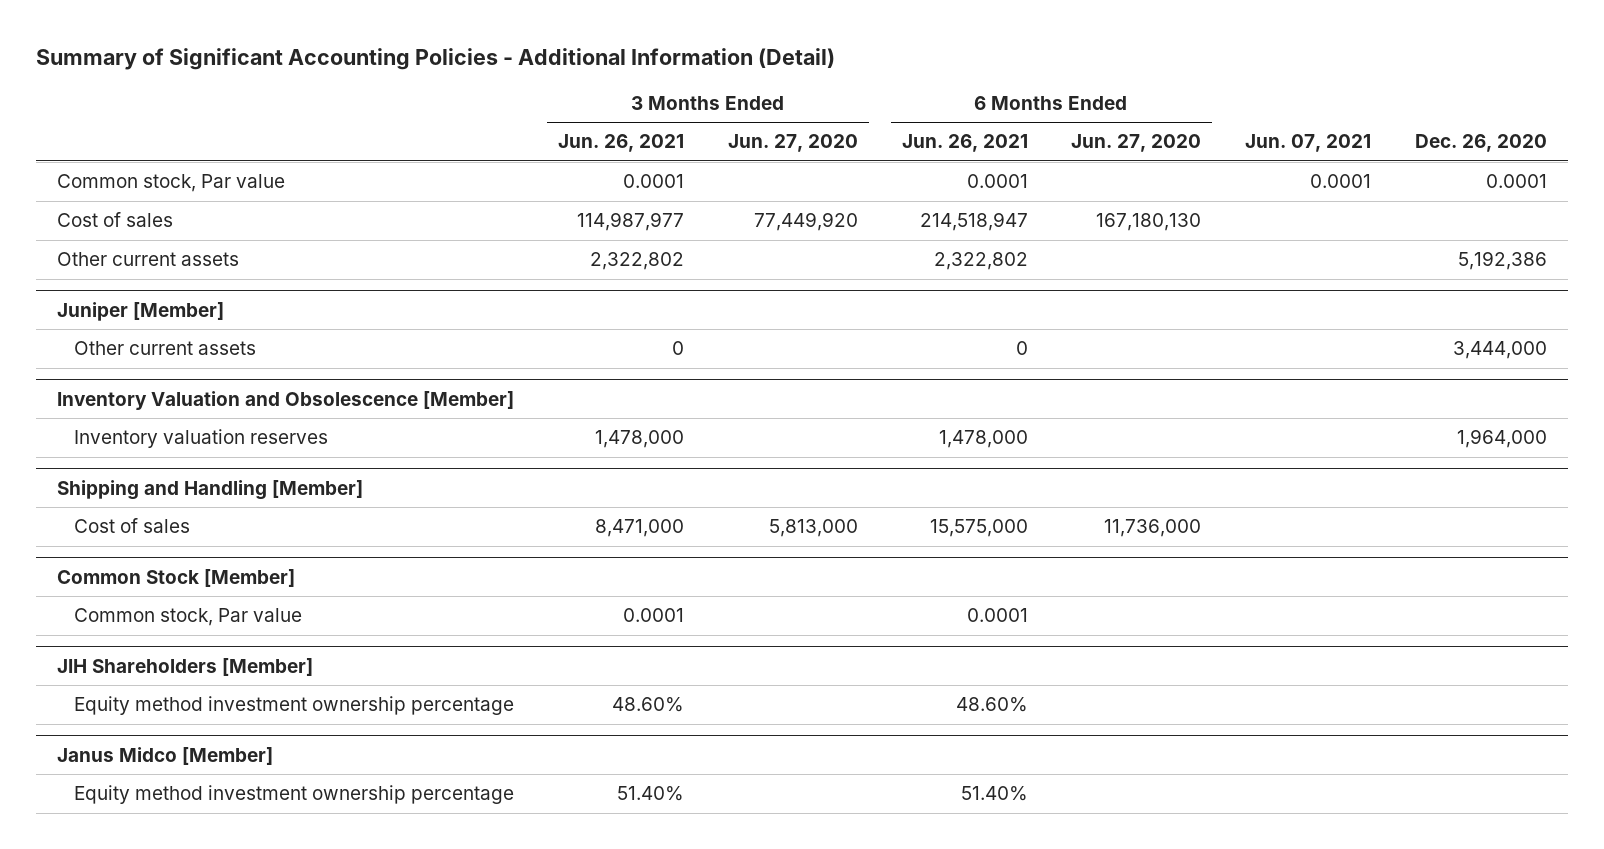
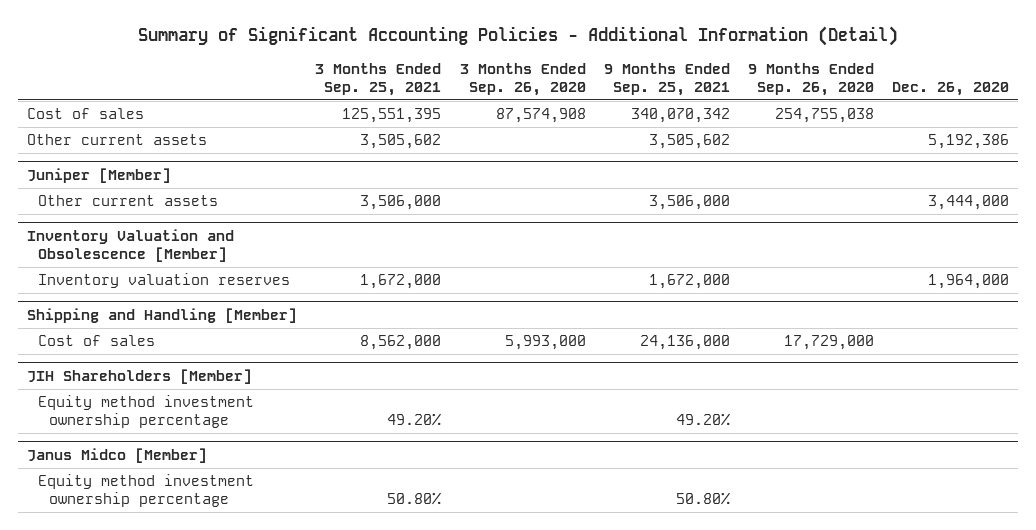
- | 3 Months Ended Jun. 26, 2021 | 3 Months Ended Jun. 27, 2020 | 6 Months Ended Jun. 26, 2021 | 6 Months Ended Jun. 27, 2020 | Jun. 07, 2021 | Dec. 26, 2020
+ | 3 Months Ended Sep. 25, 2021 | 3 Months Ended Sep. 26, 2020 | 9 Months Ended Sep. 25, 2021 | 9 Months Ended Sep. 26, 2020 | Dec. 26, 2020
- Common stock, Par value | 0.0001 | | 0.0001 | | 0.0001 | 0.0001
- Common Stock [Member]
- Common stock, Par value | 0.0001 | | 0.0001 | | |

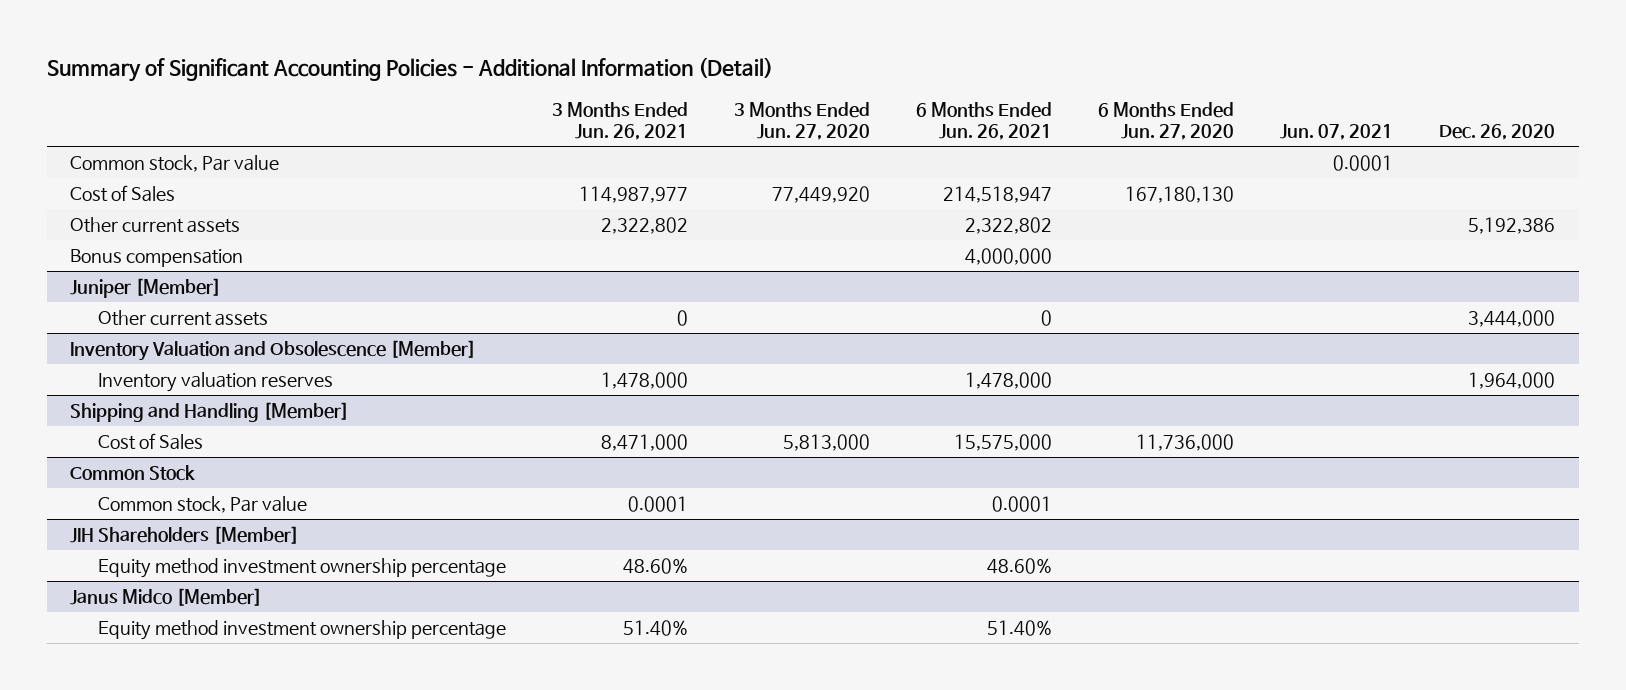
- | 3 Months Ended Sep. 25, 2021 | 3 Months Ended Sep. 26, 2020 | 9 Months Ended Sep. 25, 2021 | 9 Months Ended Sep. 26, 2020 | Dec. 26, 2020
+ | 3 Months Ended Jun. 26, 2021 | 3 Months Ended Jun. 27, 2020 | 6 Months Ended Jun. 26, 2021 | 6 Months Ended Jun. 27, 2020 | Jun. 07, 2021 | Dec. 26, 2020
- Cost of sales | 125,551,395 | 87,574,908 | 340,070,342 | 254,755,038 |
+ Common stock, Par value | | | | | 0.0001 |
+ Cost of Sales | 114,987,977 | 77,449,920 | 214,518,947 | 167,180,130 | |
+ Bonus compensation | | | 4,000,000 | | |
@ Shipping and Handling [Member]
- Cost of sales | 8,562,000 | 5,993,000 | 24,136,000 | 17,729,000 |
+ Cost of Sales | 8,471,000 | 5,813,000 | 15,575,000 | 11,736,000 | |
+ Common Stock
+ Common stock, Par value | 0.0001 | | 0.0001 | | |

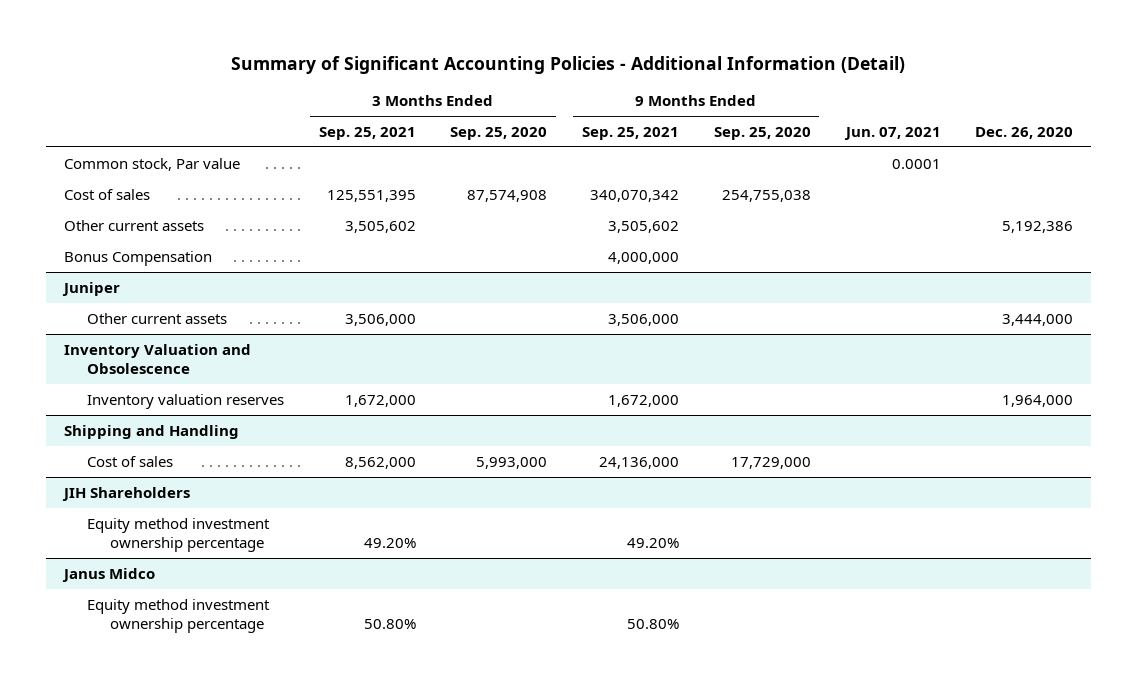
- | 3 Months Ended Jun. 26, 2021 | 3 Months Ended Jun. 27, 2020 | 6 Months Ended Jun. 26, 2021 | 6 Months Ended Jun. 27, 2020 | Jun. 07, 2021 | Dec. 26, 2020
+ | 3 Months Ended Sep. 25, 2021 | 3 Months Ended Sep. 25, 2020 | 9 Months Ended Sep. 25, 2021 | 9 Months Ended Sep. 25, 2020 | Jun. 07, 2021 | Dec. 26, 2020
- Cost of Sales | 114,987,977 | 77,449,920 | 214,518,947 | 167,180,130 | |
+ Cost of sales | 125,551,395 | 87,574,908 | 340,070,342 | 254,755,038 | |
- Bonus compensation | | | 4,000,000 | | |
- Juniper [Member]
+ Bonus Compensation | | | 4,000,000 | | |
+ Juniper
- Inventory Valuation and Obsolescence [Member]
+ Inventory Valuation and Obsolescence
- Shipping and Handling [Member]
- Cost of Sales | 8,471,000 | 5,813,000 | 15,575,000 | 11,736,000 | |
- Common Stock
- Common stock, Par value | 0.0001 | | 0.0001 | | |
- JIH Shareholders [Member]
+ Shipping and Handling
+ Cost of sales | 8,562,000 | 5,993,000 | 24,136,000 | 17,729,000 | |
+ JIH Shareholders
- Janus Midco [Member]
+ Janus Midco

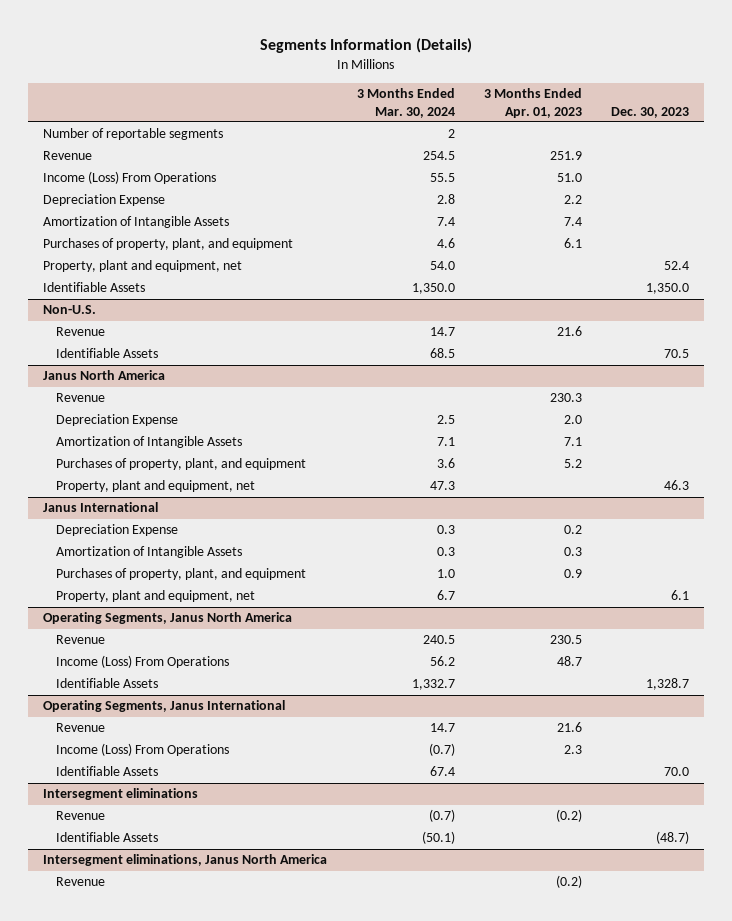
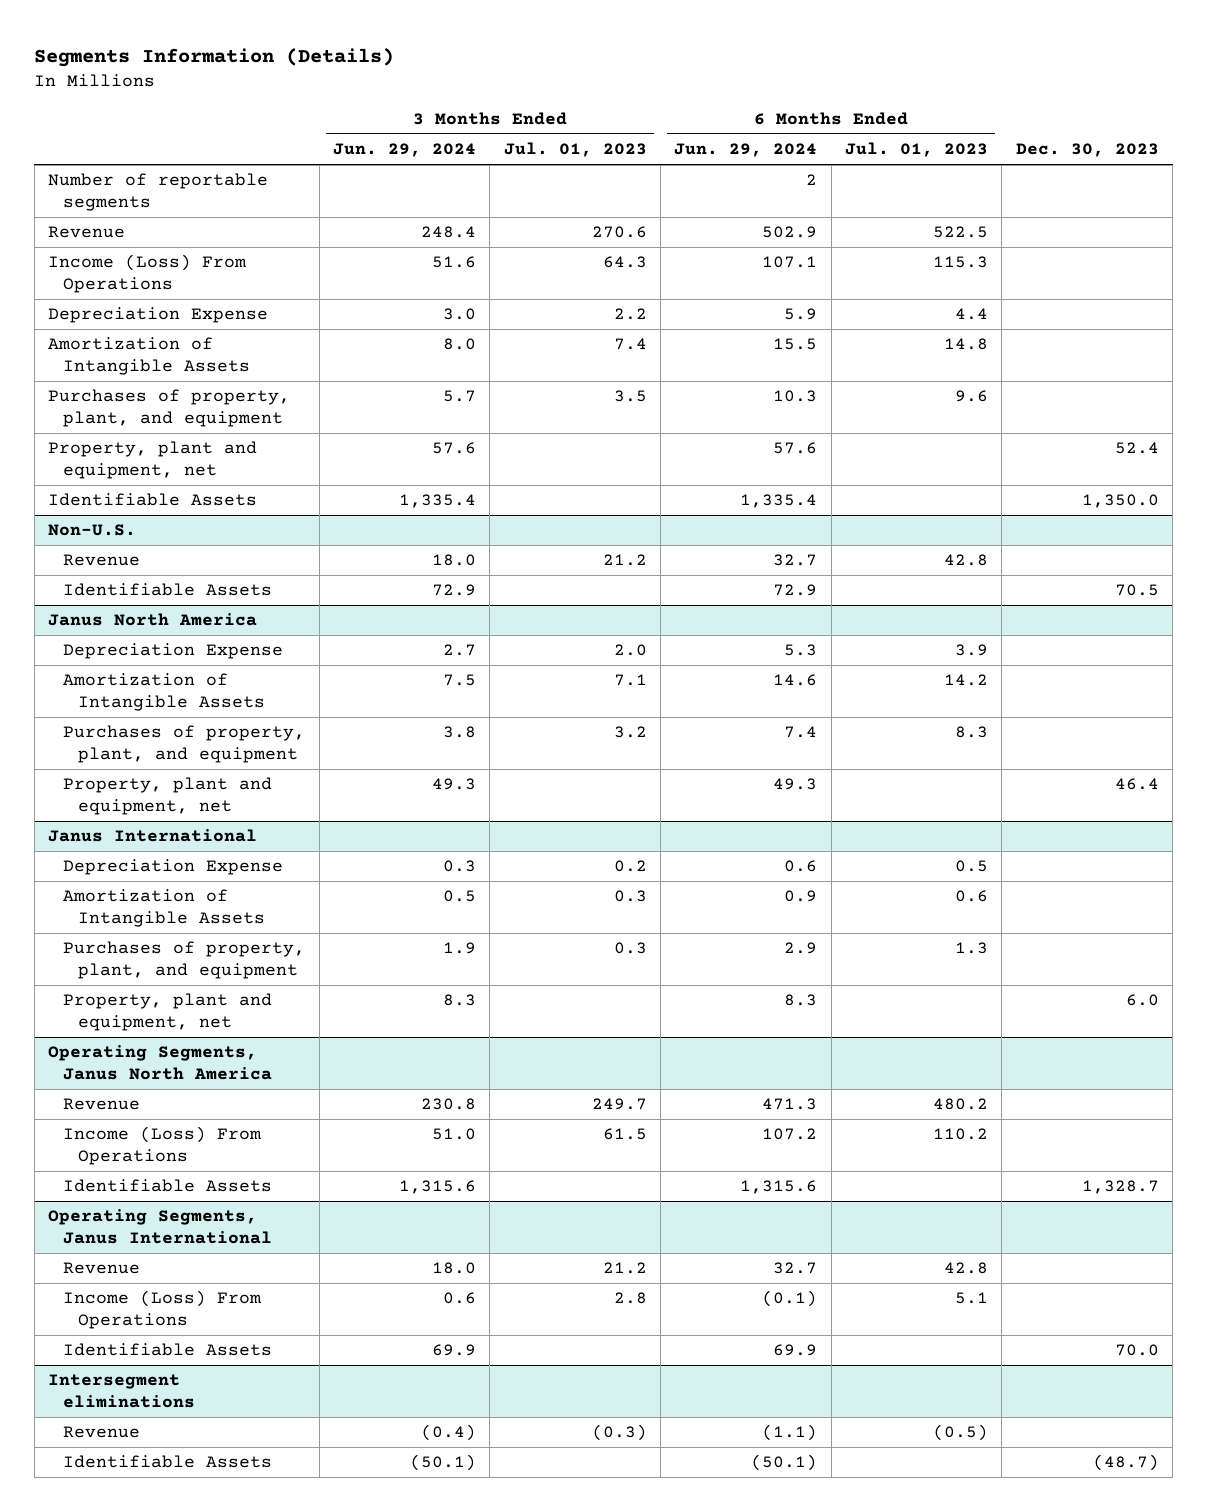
- | 3 Months Ended Mar. 30, 2024 | 3 Months Ended Apr. 01, 2023 | Dec. 30, 2023
+ | 3 Months Ended Jun. 29, 2024 | 3 Months Ended Jul. 01, 2023 | 6 Months Ended Jun. 29, 2024 | 6 Months Ended Jul. 01, 2023 | Dec. 30, 2023
@ Janus North America
- Revenue | | 230.3 |
- Property, plant and equipment, net | 47.3 | | 46.3
+ Property, plant and equipment, net | 49.3 | | 49.3 | | 46.4
@ Janus International
- Property, plant and equipment, net | 6.7 | | 6.1
+ Property, plant and equipment, net | 8.3 | | 8.3 | | 6.0
- Intersegment eliminations, Janus North America
- Revenue | | (0.2) |

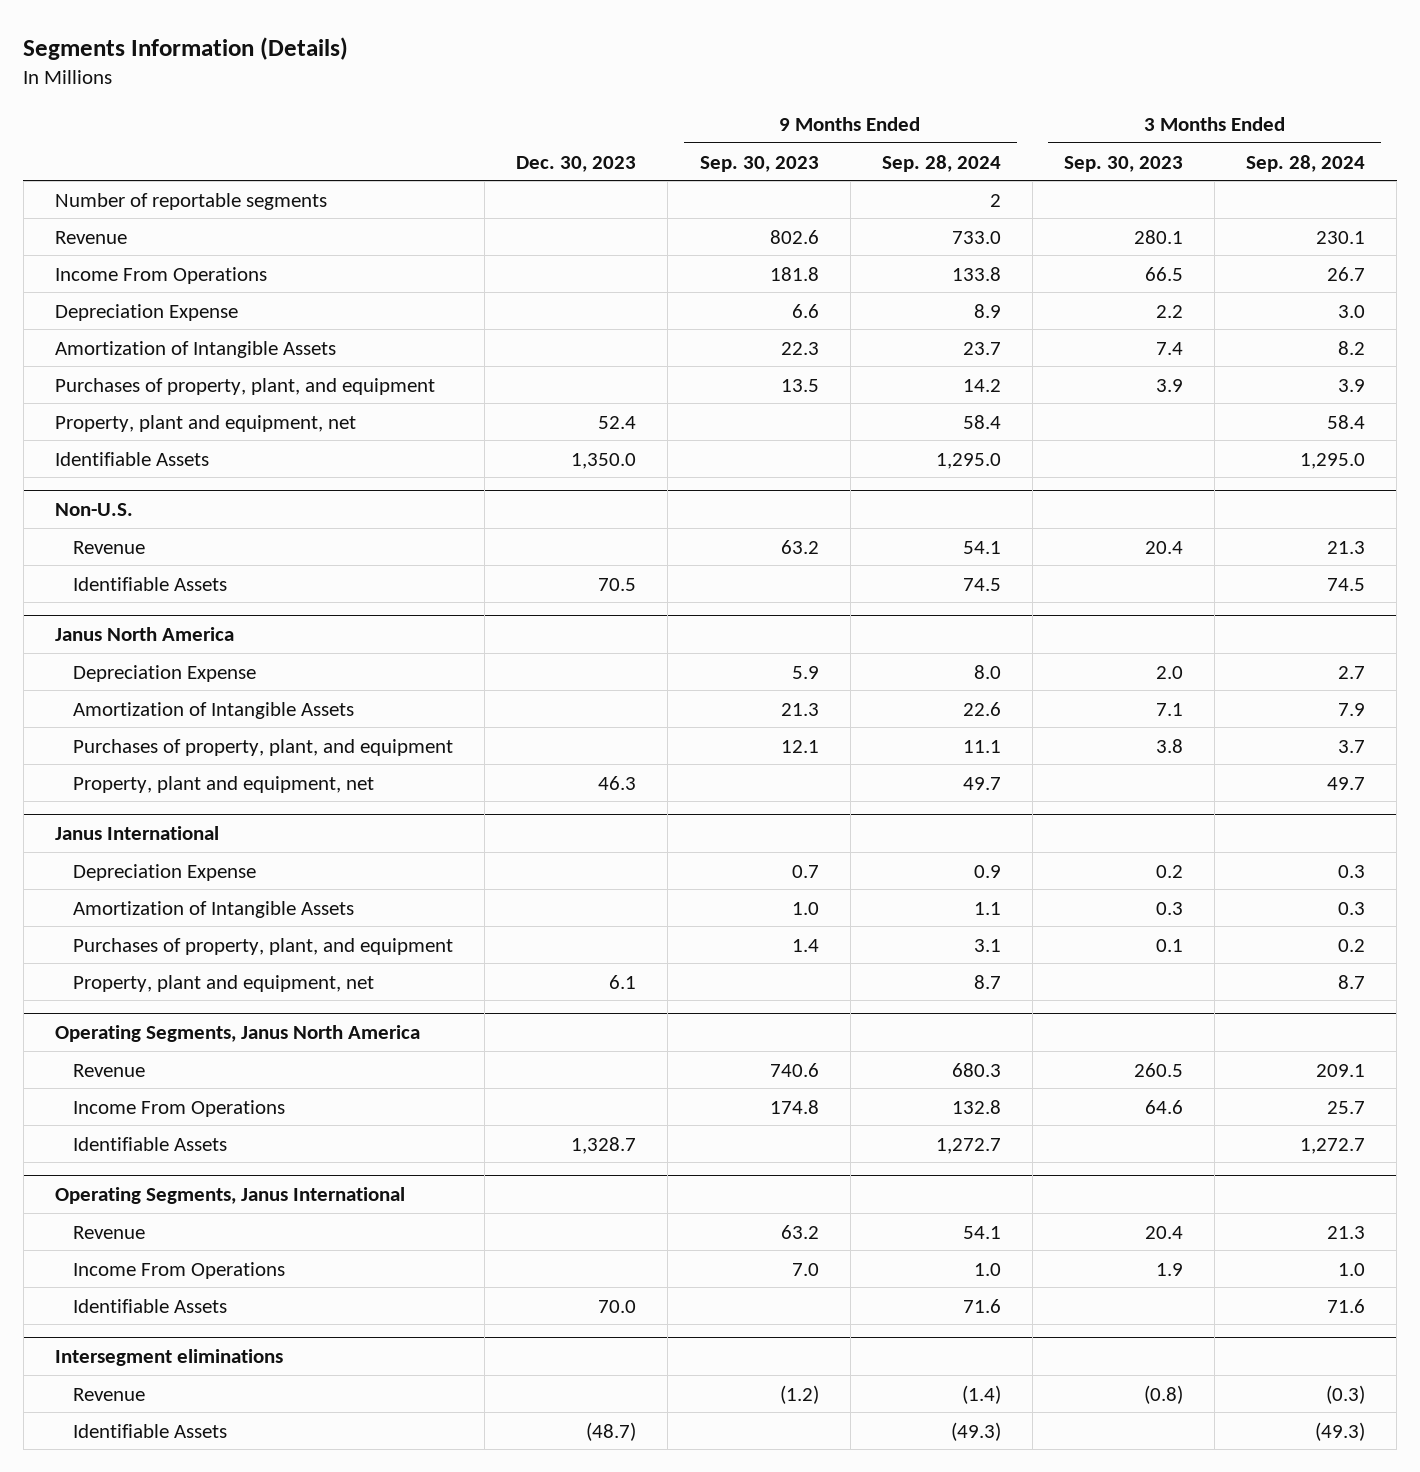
- | 3 Months Ended Jun. 29, 2024 | 3 Months Ended Jul. 01, 2023 | 6 Months Ended Jun. 29, 2024 | 6 Months Ended Jul. 01, 2023 | Dec. 30, 2023
+ | Dec. 30, 2023 | 9 Months Ended Sep. 30, 2023 | 9 Months Ended Sep. 28, 2024 | 3 Months Ended Sep. 30, 2023 | 3 Months Ended Sep. 28, 2024
- Income (Loss) From Operations | 51.6 | 64.3 | 107.1 | 115.3 |
+ Income From Operations | | 181.8 | 133.8 | 66.5 | 26.7
@ Janus North America
- Property, plant and equipment, net | 49.3 | | 49.3 | | 46.4
+ Property, plant and equipment, net | 46.3 | | 49.7 | | 49.7
@ Janus International
- Property, plant and equipment, net | 8.3 | | 8.3 | | 6.0
+ Property, plant and equipment, net | 6.1 | | 8.7 | | 8.7
@ Operating Segments, Janus North America
- Income (Loss) From Operations | 51.0 | 61.5 | 107.2 | 110.2 |
+ Income From Operations | | 174.8 | 132.8 | 64.6 | 25.7
@ Operating Segments, Janus International
- Income (Loss) From Operations | 0.6 | 2.8 | (0.1) | 5.1 |
+ Income From Operations | | 7.0 | 1.0 | 1.9 | 1.0

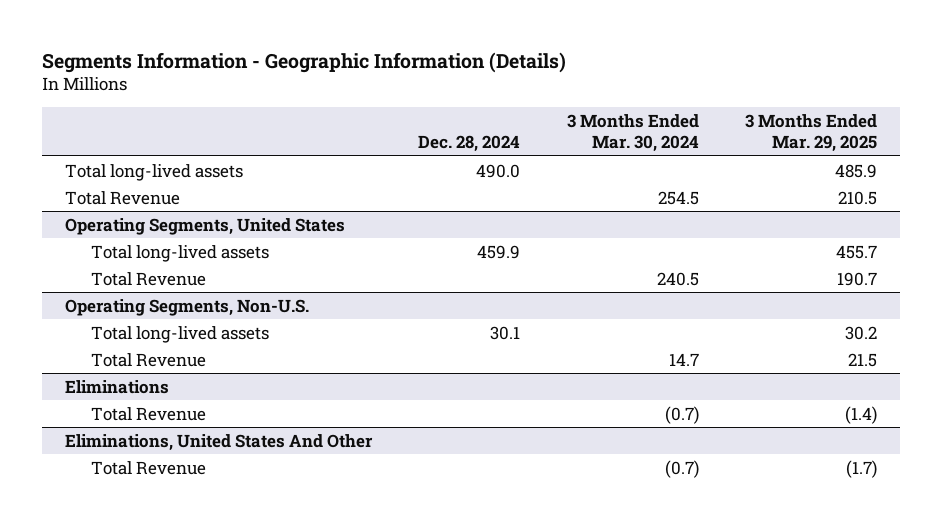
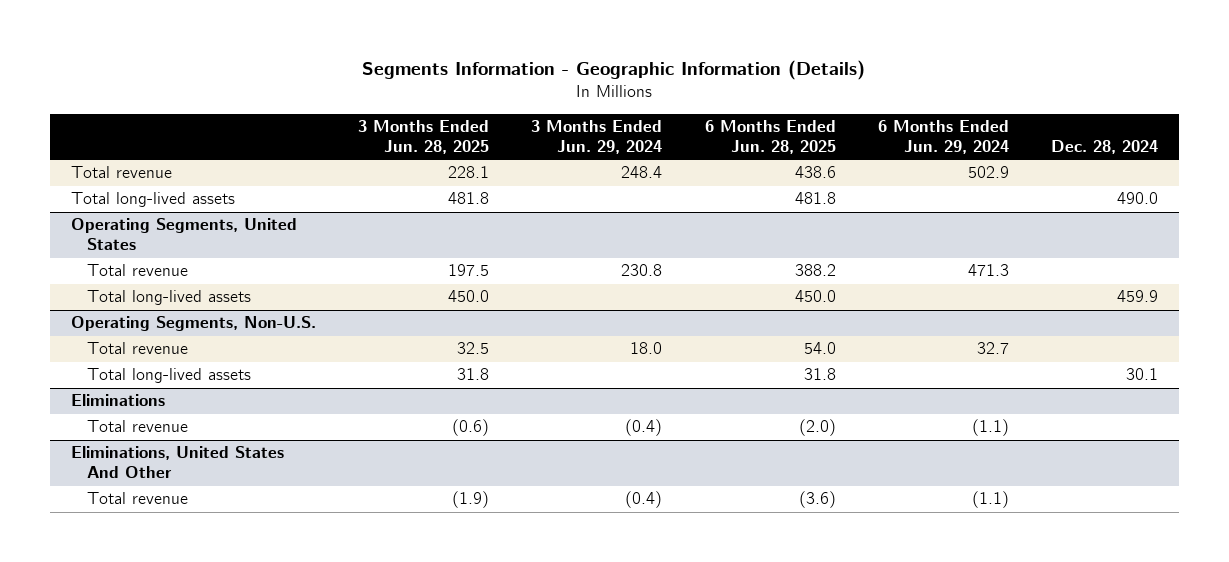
- | Dec. 28, 2024 | 3 Months Ended Mar. 30, 2024 | 3 Months Ended Mar. 29, 2025
+ | 3 Months Ended Jun. 28, 2025 | 3 Months Ended Jun. 29, 2024 | 6 Months Ended Jun. 28, 2025 | 6 Months Ended Jun. 29, 2024 | Dec. 28, 2024
+ Total revenue | 228.1 | 248.4 | 438.6 | 502.9 |
- Total Revenue | | 254.5 | 210.5
@ Operating Segments, United States
+ Total revenue | 197.5 | 230.8 | 388.2 | 471.3 |
- Total Revenue | | 240.5 | 190.7
@ Operating Segments, Non-U.S.
+ Total revenue | 32.5 | 18.0 | 54.0 | 32.7 |
- Total Revenue | | 14.7 | 21.5
@ Eliminations
- Total Revenue | | (0.7) | (1.4)
+ Total revenue | (0.6) | (0.4) | (2.0) | (1.1) |
@ Eliminations, United States And Other
- Total Revenue | | (0.7) | (1.7)
+ Total revenue | (1.9) | (0.4) | (3.6) | (1.1) |

